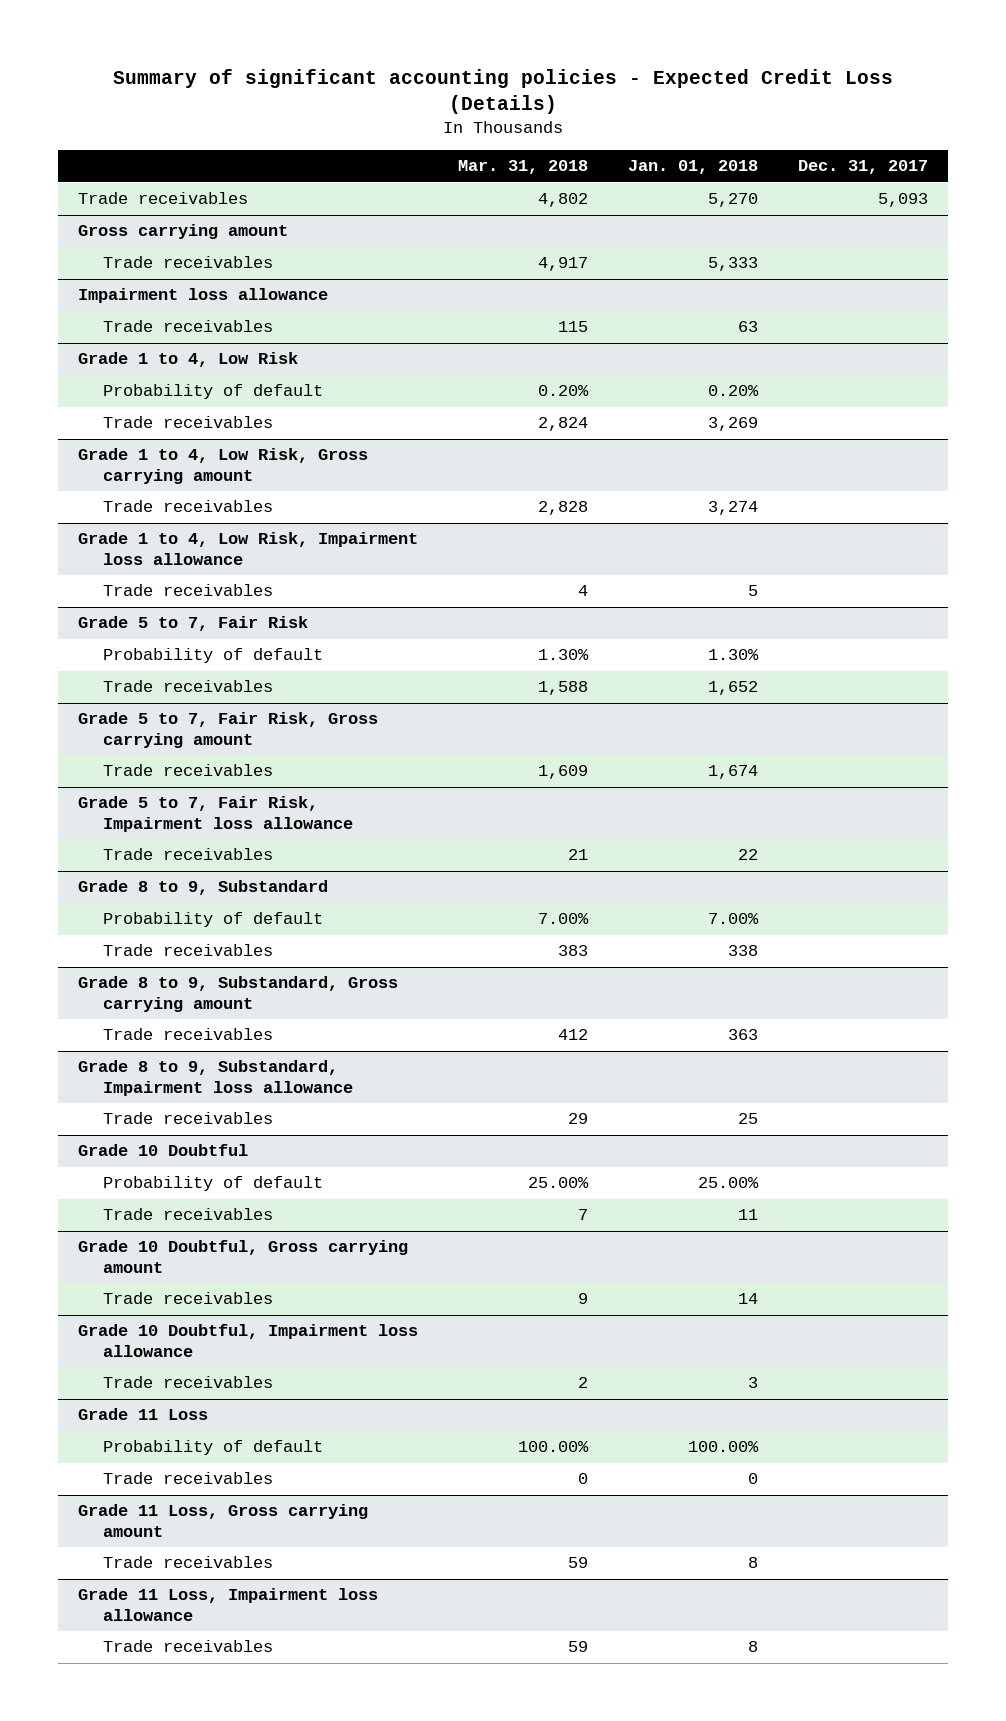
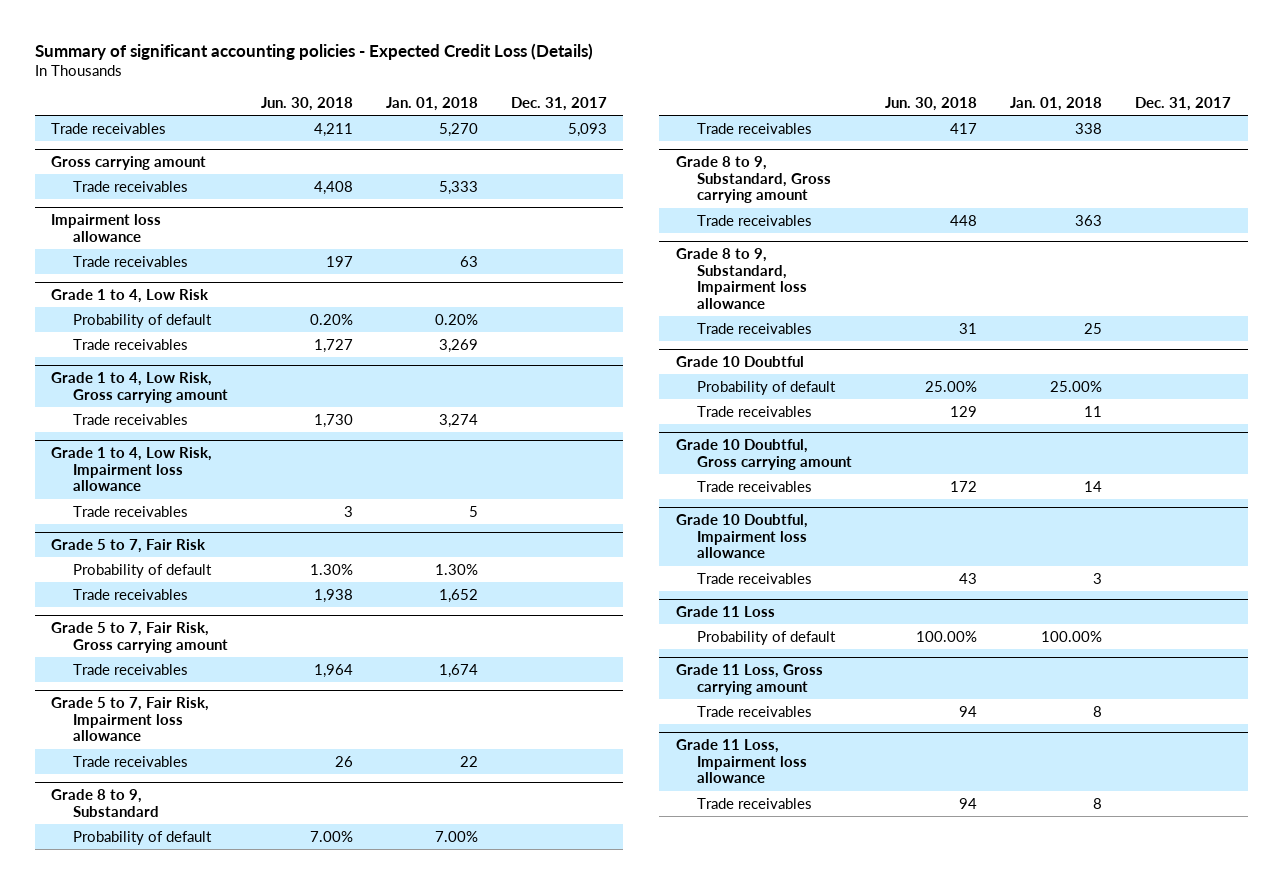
- | Mar. 31, 2018 | Jan. 01, 2018 | Dec. 31, 2017
+ | Jun. 30, 2018 | Jan. 01, 2018 | Dec. 31, 2017
@ Grade 11 Loss
- Trade receivables | 0 | 0 |

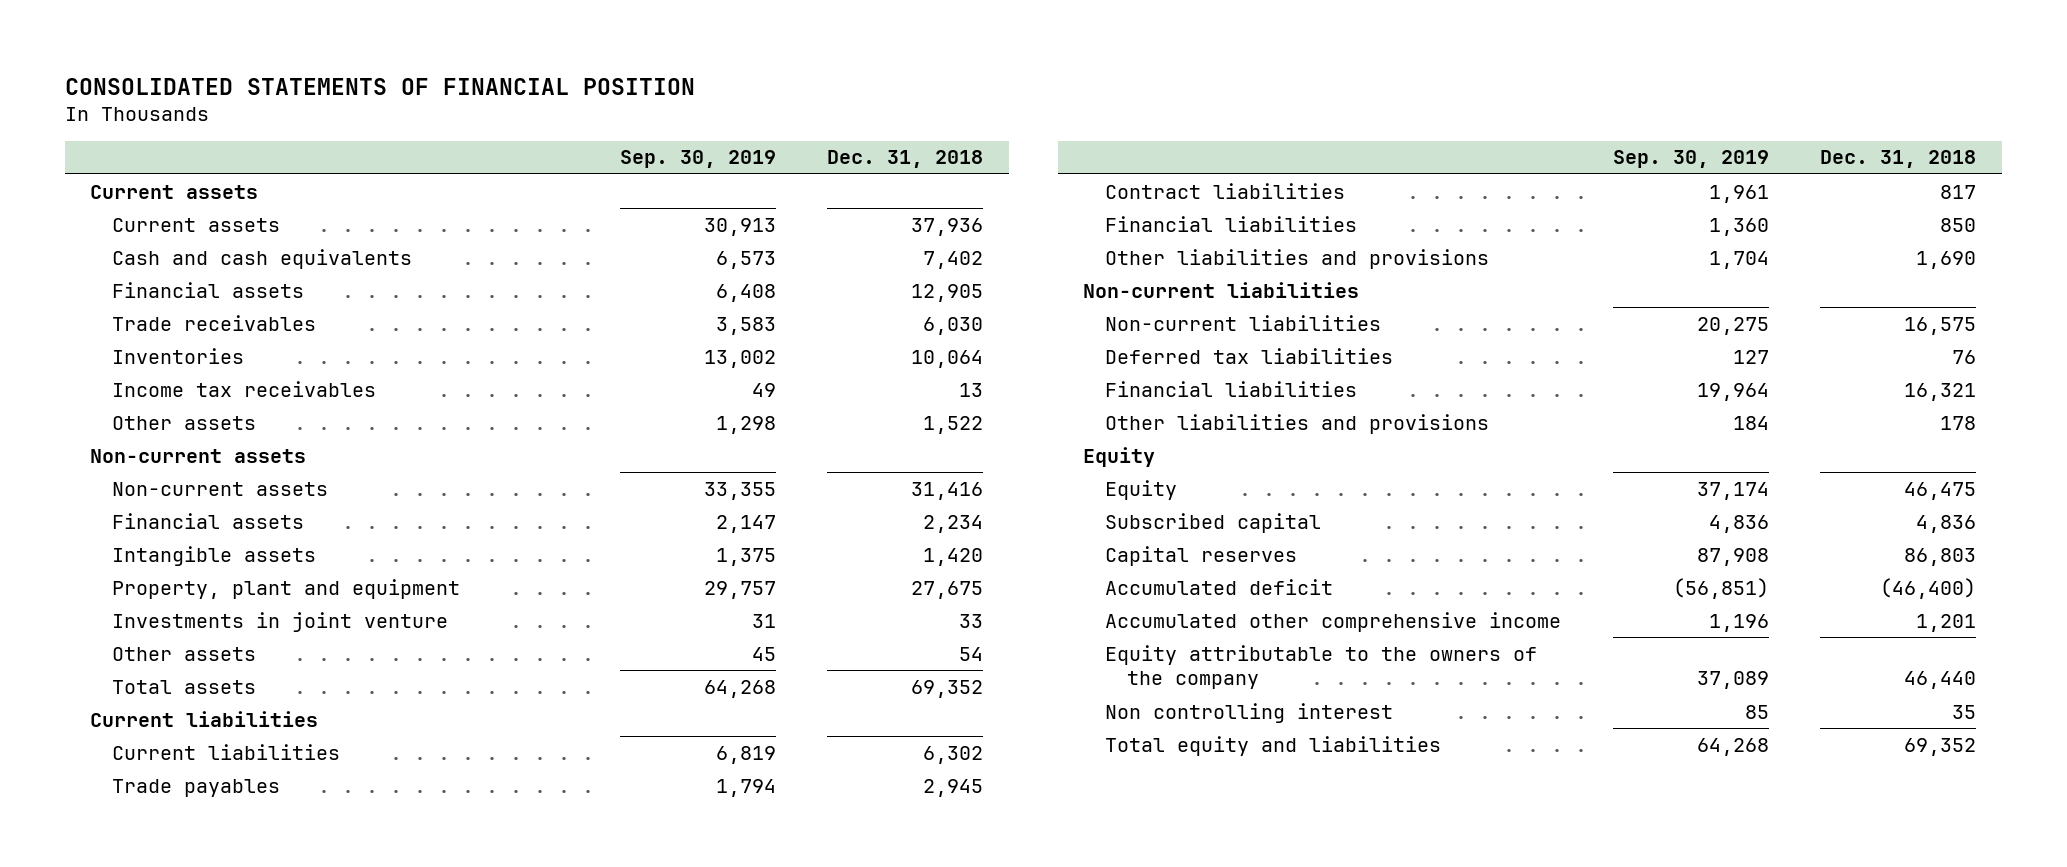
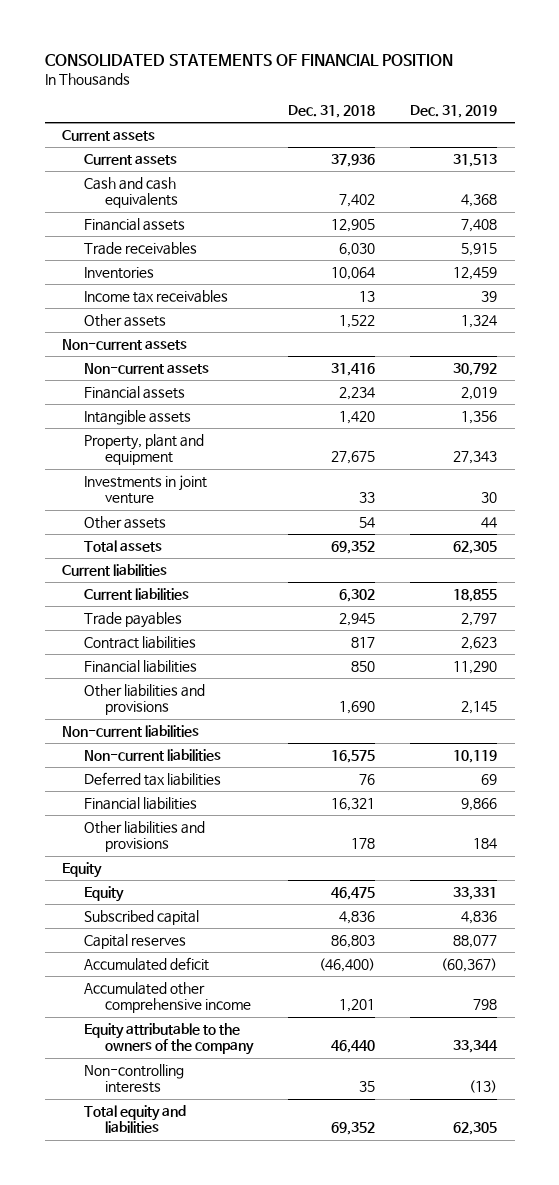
- | Sep. 30, 2019 | Dec. 31, 2018
+ | Dec. 31, 2018 | Dec. 31, 2019
- Non controlling interest | 85 | 35
+ Non-controlling interests | 35 | (13)

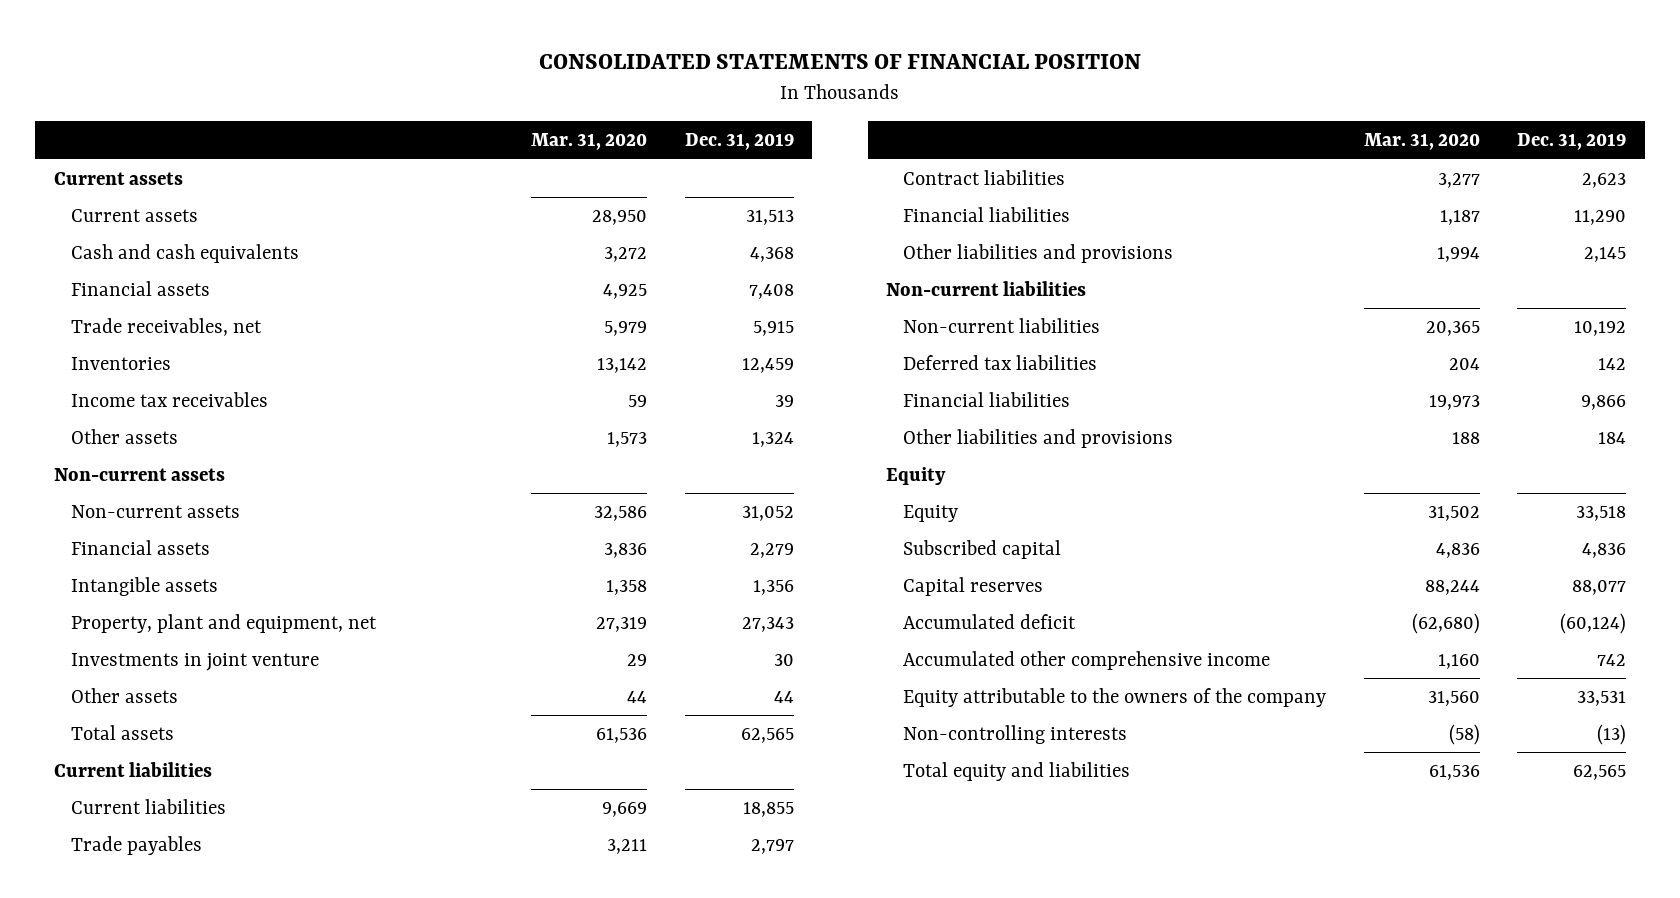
- | Dec. 31, 2018 | Dec. 31, 2019
+ | Mar. 31, 2020 | Dec. 31, 2019
- Trade receivables | 6,030 | 5,915
+ Trade receivables, net | 5,979 | 5,915
- Non-current assets | 31,416 | 30,792
- Financial assets | 2,234 | 2,019
+ Non-current assets | 32,586 | 31,052
+ Financial assets | 3,836 | 2,279
- Property, plant and equipment | 27,675 | 27,343
+ Property, plant and equipment, net | 27,319 | 27,343
- Total assets | 69,352 | 62,305
+ Total assets | 61,536 | 62,565
- Non-current liabilities | 16,575 | 10,119
- Deferred tax liabilities | 76 | 69
+ Non-current liabilities | 20,365 | 10,192
+ Deferred tax liabilities | 204 | 142
- Equity | 46,475 | 33,331
+ Equity | 31,502 | 33,518
- Accumulated deficit | (46,400) | (60,367)
- Accumulated other comprehensive income | 1,201 | 798
- Equity attributable to the owners of the company | 46,440 | 33,344
+ Accumulated deficit | (62,680) | (60,124)
+ Accumulated other comprehensive income | 1,160 | 742
+ Equity attributable to the owners of the company | 31,560 | 33,531
- Total equity and liabilities | 69,352 | 62,305
+ Total equity and liabilities | 61,536 | 62,565

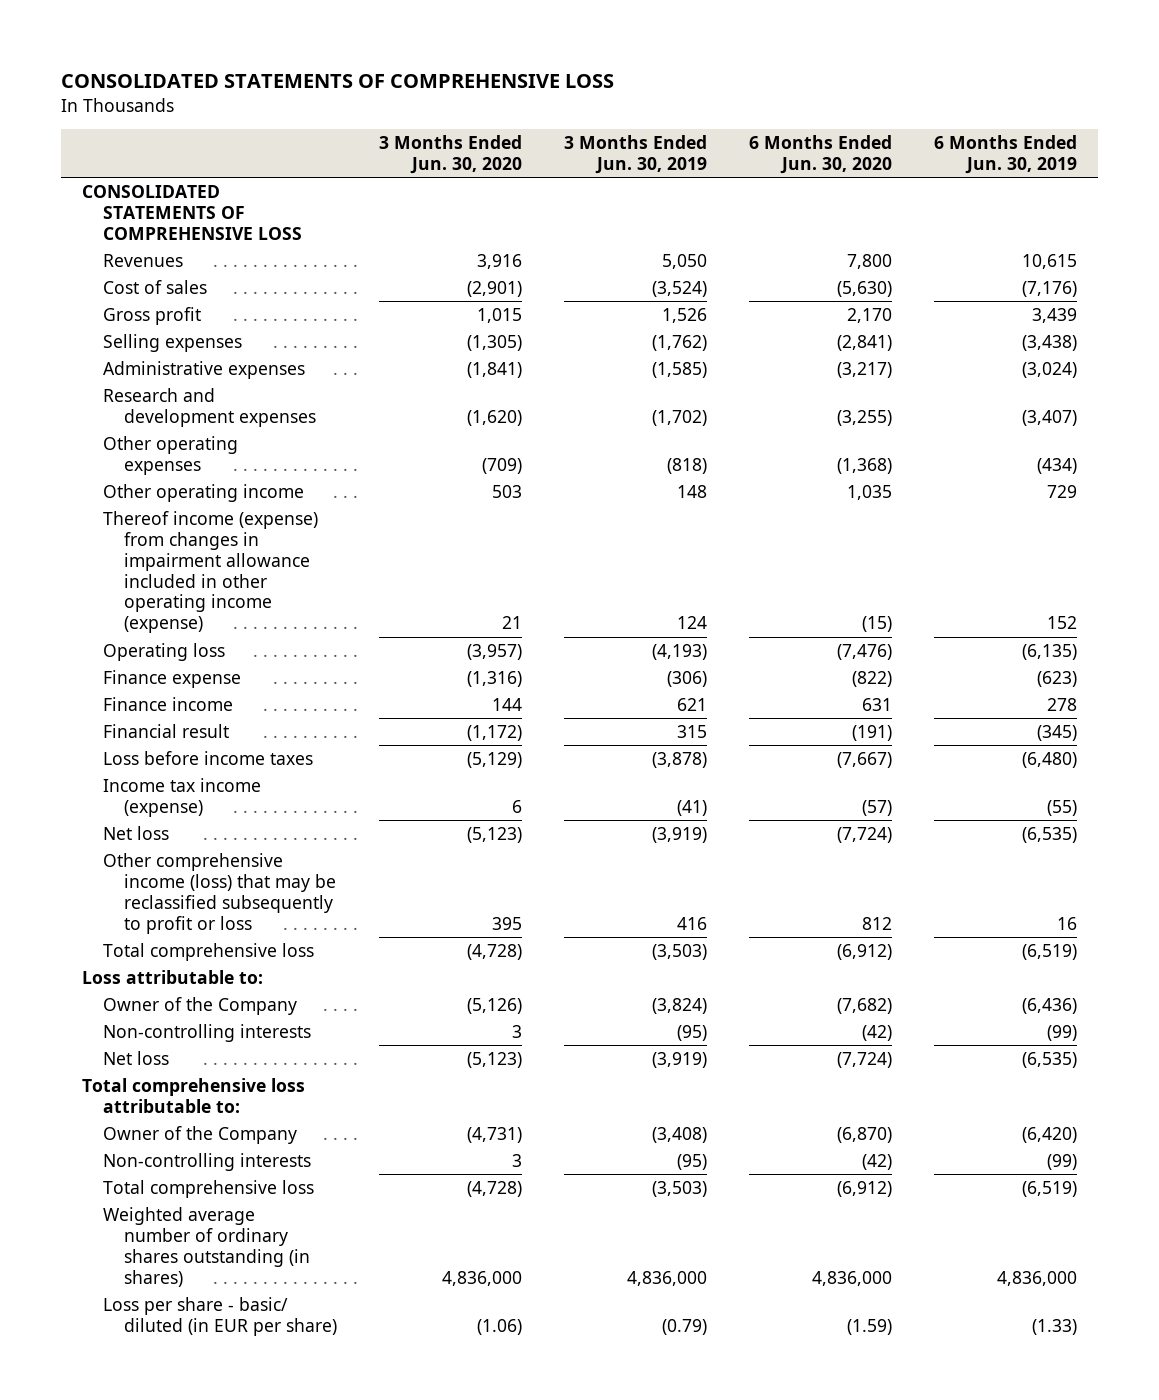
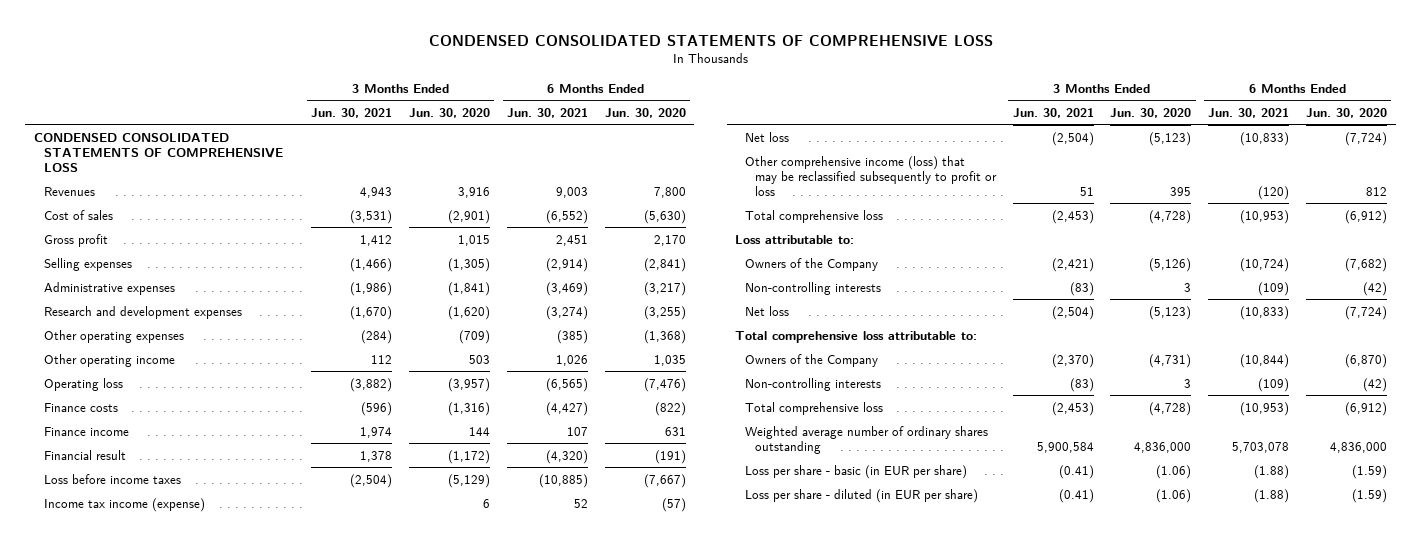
- CONSOLIDATED STATEMENTS OF COMPREHENSIVE LOSS
+ CONDENSED CONSOLIDATED STATEMENTS OF COMPREHENSIVE LOSS
- | 3 Months Ended Jun. 30, 2020 | 3 Months Ended Jun. 30, 2019 | 6 Months Ended Jun. 30, 2020 | 6 Months Ended Jun. 30, 2019
+ | 3 Months Ended Jun. 30, 2021 | 3 Months Ended Jun. 30, 2020 | 6 Months Ended Jun. 30, 2021 | 6 Months Ended Jun. 30, 2020
- CONSOLIDATED STATEMENTS OF COMPREHENSIVE LOSS
+ CONDENSED CONSOLIDATED STATEMENTS OF COMPREHENSIVE LOSS
- Thereof income (expense) from changes in impairment allowance included in other operating income (expense) | 21 | 124 | (15) | 152
- Finance expense | (1,316) | (306) | (822) | (623)
+ Finance costs | (596) | (1,316) | (4,427) | (822)
- Owner of the Company | (5,126) | (3,824) | (7,682) | (6,436)
+ Owners of the Company | (2,421) | (5,126) | (10,724) | (7,682)
- Owner of the Company | (4,731) | (3,408) | (6,870) | (6,420)
+ Owners of the Company | (2,370) | (4,731) | (10,844) | (6,870)
- Weighted average number of ordinary shares outstanding (in shares) | 4,836,000 | 4,836,000 | 4,836,000 | 4,836,000
- Loss per share - basic/ diluted (in EUR per share) | (1.06) | (0.79) | (1.59) | (1.33)
+ Weighted average number of ordinary shares outstanding | 5,900,584 | 4,836,000 | 5,703,078 | 4,836,000
+ Loss per share - basic (in EUR per share) | (0.41) | (1.06) | (1.88) | (1.59)
+ Loss per share - diluted (in EUR per share) | (0.41) | (1.06) | (1.88) | (1.59)

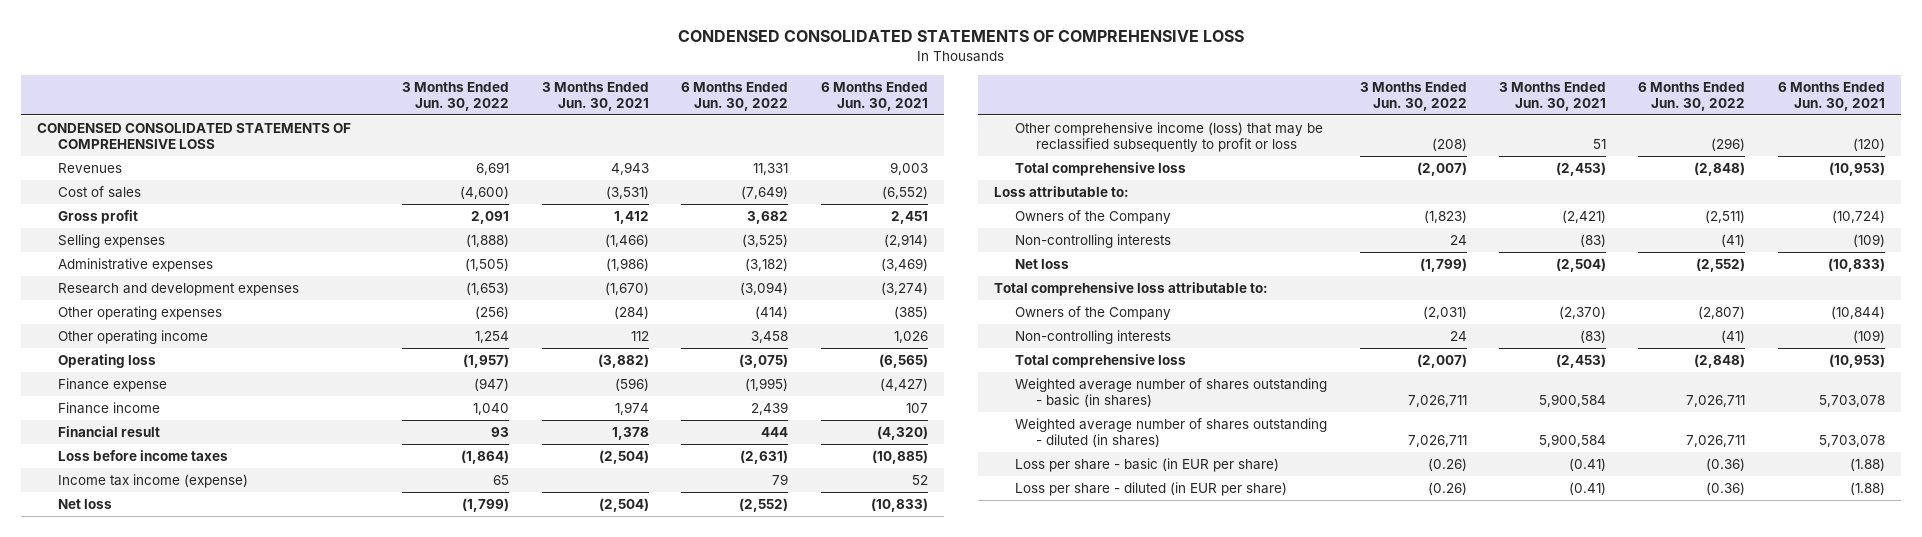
- | 3 Months Ended Jun. 30, 2021 | 3 Months Ended Jun. 30, 2020 | 6 Months Ended Jun. 30, 2021 | 6 Months Ended Jun. 30, 2020
+ | 3 Months Ended Jun. 30, 2022 | 3 Months Ended Jun. 30, 2021 | 6 Months Ended Jun. 30, 2022 | 6 Months Ended Jun. 30, 2021
- Finance costs | (596) | (1,316) | (4,427) | (822)
+ Finance expense | (947) | (596) | (1,995) | (4,427)
- Weighted average number of ordinary shares outstanding | 5,900,584 | 4,836,000 | 5,703,078 | 4,836,000
+ Weighted average number of shares outstanding - basic (in shares) | 7,026,711 | 5,900,584 | 7,026,711 | 5,703,078
+ Weighted average number of shares outstanding - diluted (in shares) | 7,026,711 | 5,900,584 | 7,026,711 | 5,703,078

